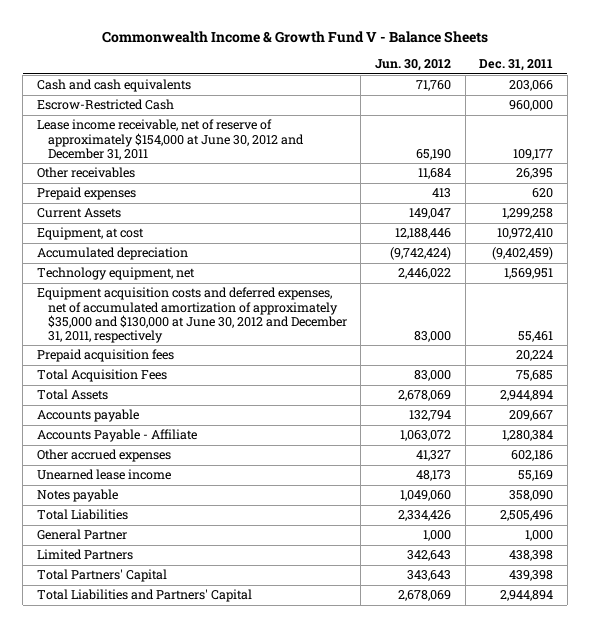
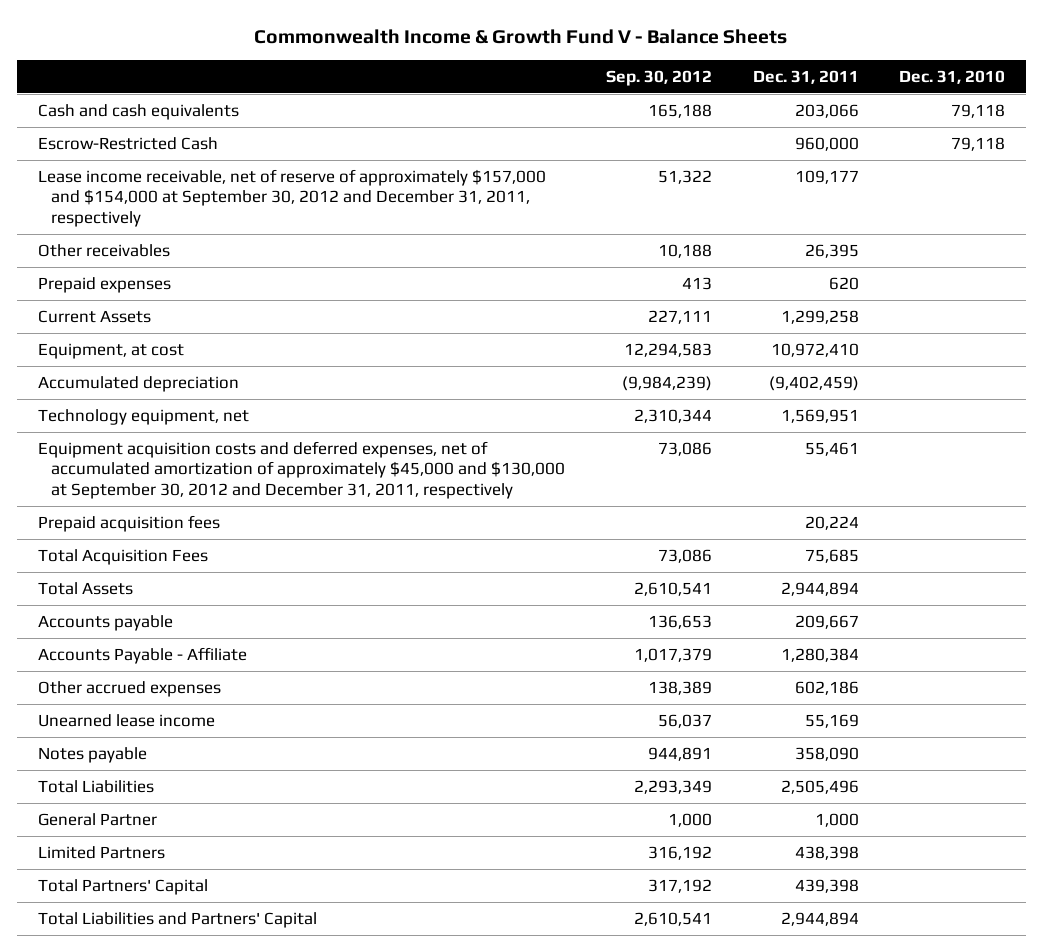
- | Jun. 30, 2012 | Dec. 31, 2011
+ | Sep. 30, 2012 | Dec. 31, 2011 | Dec. 31, 2010
- Lease income receivable, net of reserve of approximately $154,000 at June 30, 2012 and December 31, 2011 | 65,190 | 109,177
+ Lease income receivable, net of reserve of approximately $157,000 and $154,000 at September 30, 2012 and December 31, 2011, respectively | 51,322 | 109,177 |
- Equipment acquisition costs and deferred expenses, net of accumulated amortization of approximately $35,000 and $130,000 at June 30, 2012 and December 31, 2011, respectively | 83,000 | 55,461
+ Equipment acquisition costs and deferred expenses, net of accumulated amortization of approximately $45,000 and $130,000 at September 30, 2012 and December 31, 2011, respectively | 73,086 | 55,461 |

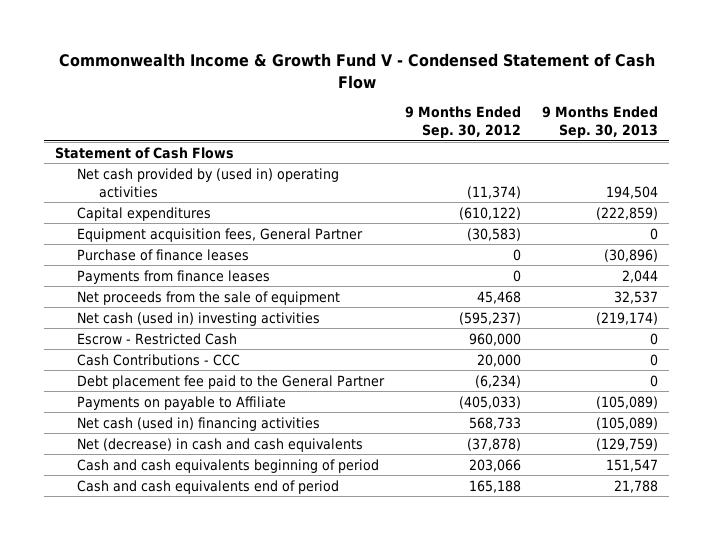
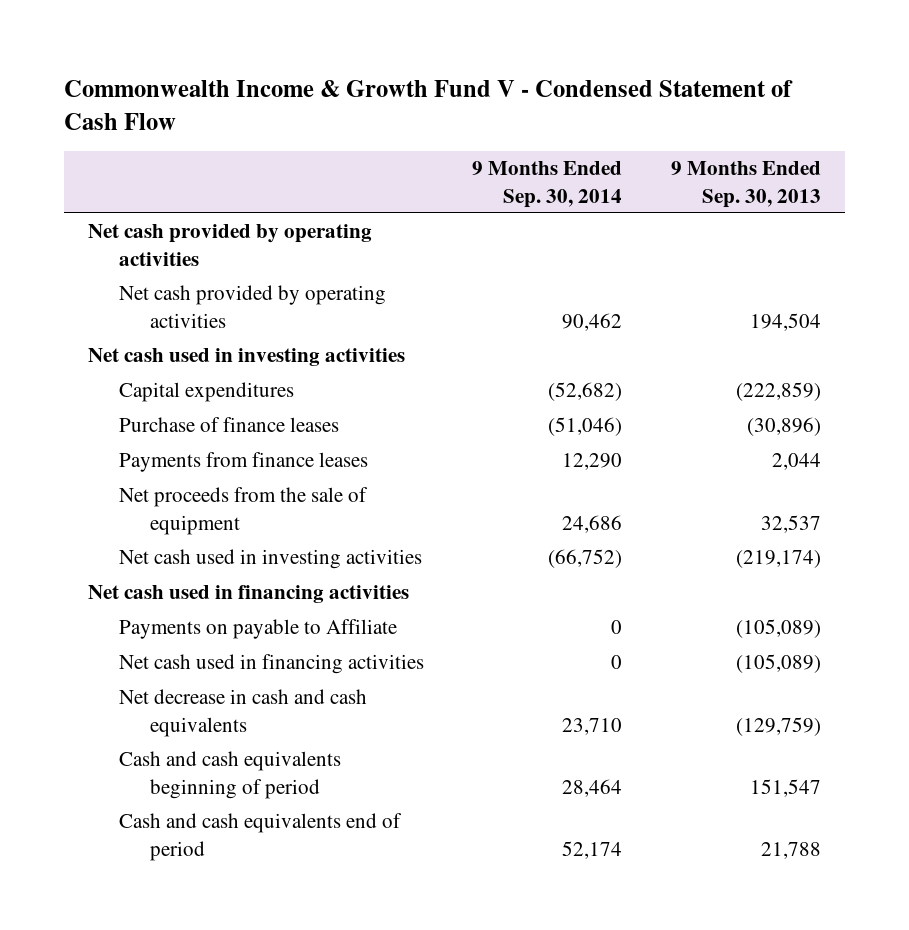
- | 9 Months Ended Sep. 30, 2012 | 9 Months Ended Sep. 30, 2013
+ | 9 Months Ended Sep. 30, 2014 | 9 Months Ended Sep. 30, 2013
- Statement of Cash Flows
- Net cash provided by (used in) operating activities | (11,374) | 194,504
+ Net cash provided by operating activities
+ Net cash provided by operating activities | 90,462 | 194,504
+ Net cash used in investing activities
- Equipment acquisition fees, General Partner | (30,583) | 0
- Net cash (used in) investing activities | (595,237) | (219,174)
- Escrow - Restricted Cash | 960,000 | 0
- Cash Contributions - CCC | 20,000 | 0
- Debt placement fee paid to the General Partner | (6,234) | 0
+ Net cash used in investing activities | (66,752) | (219,174)
+ Net cash used in financing activities
- Net cash (used in) financing activities | 568,733 | (105,089)
- Net (decrease) in cash and cash equivalents | (37,878) | (129,759)
+ Net cash used in financing activities | 0 | (105,089)
+ Net decrease in cash and cash equivalents | 23,710 | (129,759)

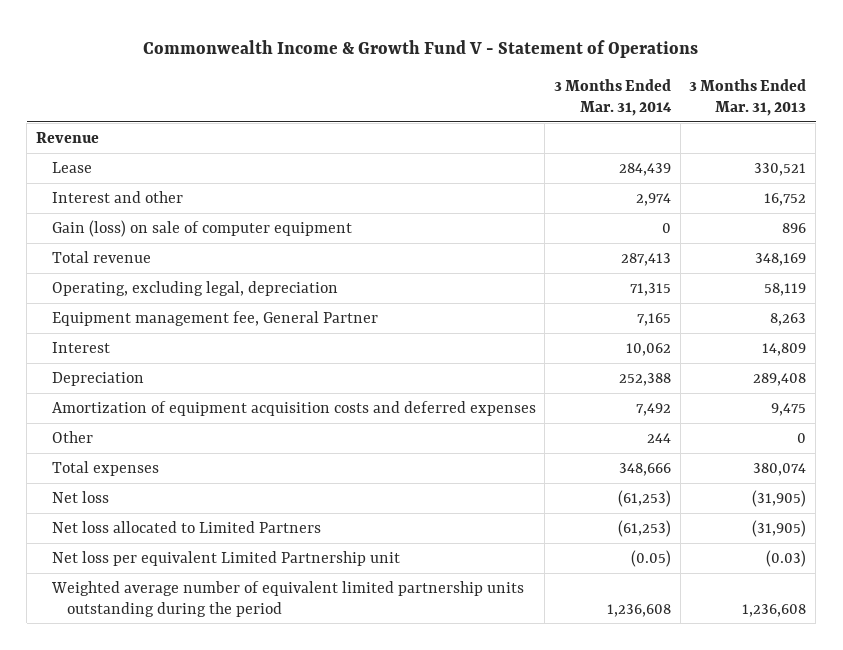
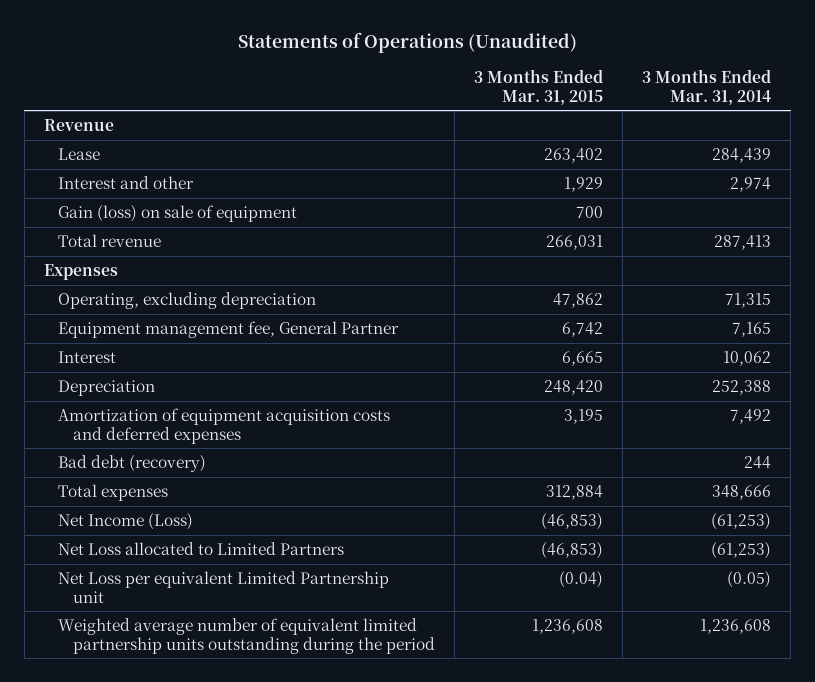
- Commonwealth Income & Growth Fund V - Statement of Operations
+ Statements of Operations (Unaudited)
- | 3 Months Ended Mar. 31, 2014 | 3 Months Ended Mar. 31, 2013
+ | 3 Months Ended Mar. 31, 2015 | 3 Months Ended Mar. 31, 2014
- Gain (loss) on sale of computer equipment | 0 | 896
+ Gain (loss) on sale of equipment | 700 |
- Operating, excluding legal, depreciation | 71,315 | 58,119
+ Expenses
+ Operating, excluding depreciation | 47,862 | 71,315
- Other | 244 | 0
+ Bad debt (recovery) | | 244
- Net loss | (61,253) | (31,905)
- Net loss allocated to Limited Partners | (61,253) | (31,905)
- Net loss per equivalent Limited Partnership unit | (0.05) | (0.03)
+ Net Income (Loss) | (46,853) | (61,253)
+ Net Loss allocated to Limited Partners | (46,853) | (61,253)
+ Net Loss per equivalent Limited Partnership unit | (0.04) | (0.05)

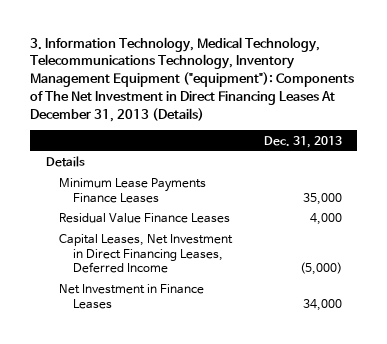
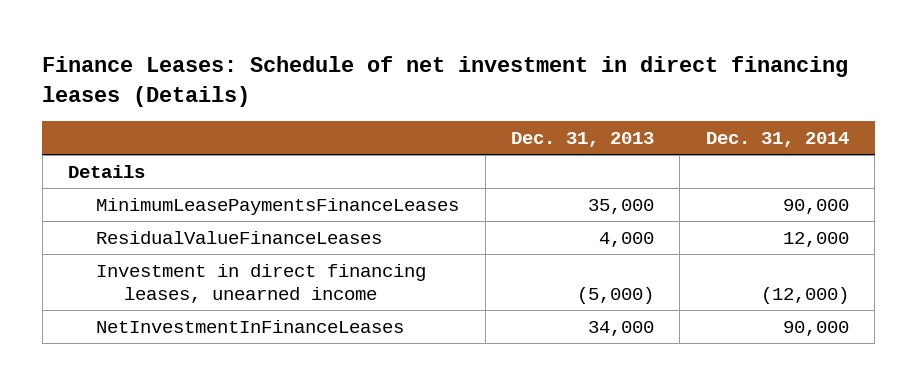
- 3. Information Technology, Medical Technology, Telecommunications Technology, Inventory Management Equipment ("equipment"): Components of The Net Investment in Direct Financing Leases At December 31, 2013 (Details)
+ Finance Leases: Schedule of net investment in direct financing leases (Details)
- | Dec. 31, 2013
+ | Dec. 31, 2013 | Dec. 31, 2014
- Minimum Lease Payments Finance Leases | 35,000
- Residual Value Finance Leases | 4,000
- Capital Leases, Net Investment in Direct Financing Leases, Deferred Income | (5,000)
- Net Investment in Finance Leases | 34,000
+ MinimumLeasePaymentsFinanceLeases | 35,000 | 90,000
+ ResidualValueFinanceLeases | 4,000 | 12,000
+ Investment in direct financing leases, unearned income | (5,000) | (12,000)
+ NetInvestmentInFinanceLeases | 34,000 | 90,000

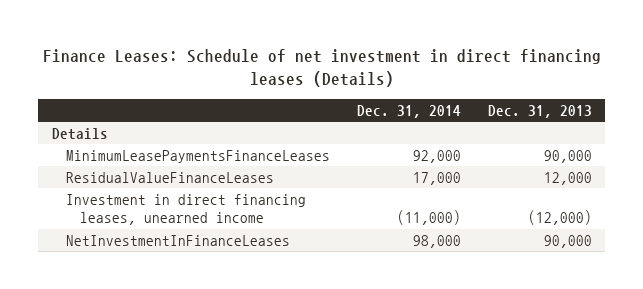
- | Dec. 31, 2013 | Dec. 31, 2014
+ | Dec. 31, 2014 | Dec. 31, 2013
- MinimumLeasePaymentsFinanceLeases | 35,000 | 90,000
- ResidualValueFinanceLeases | 4,000 | 12,000
- Investment in direct financing leases, unearned income | (5,000) | (12,000)
- NetInvestmentInFinanceLeases | 34,000 | 90,000
+ MinimumLeasePaymentsFinanceLeases | 92,000 | 90,000
+ ResidualValueFinanceLeases | 17,000 | 12,000
+ Investment in direct financing leases, unearned income | (11,000) | (12,000)
+ NetInvestmentInFinanceLeases | 98,000 | 90,000

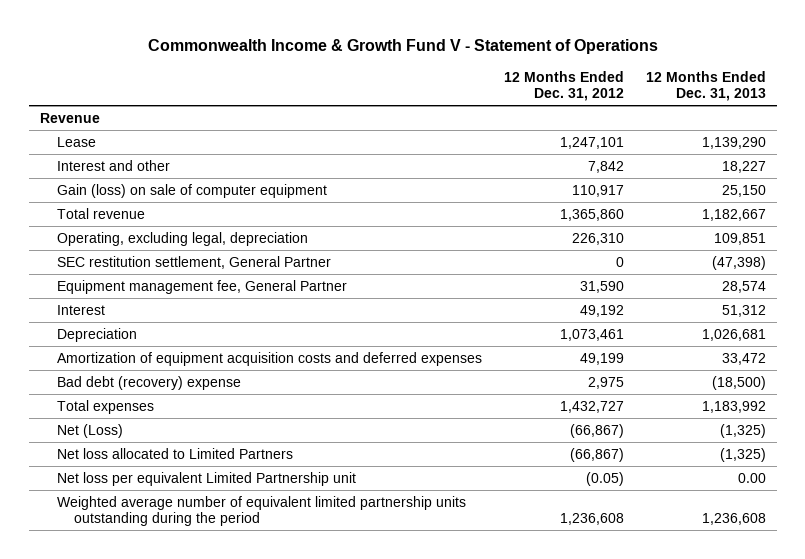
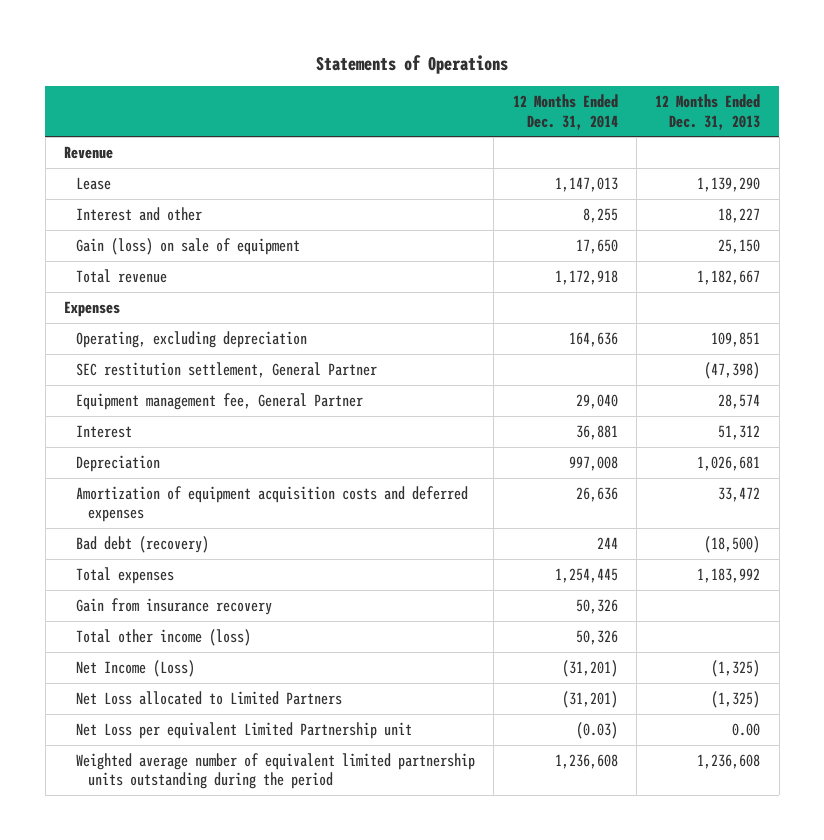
- Commonwealth Income & Growth Fund V - Statement of Operations
+ Statements of Operations
- | 12 Months Ended Dec. 31, 2012 | 12 Months Ended Dec. 31, 2013
+ | 12 Months Ended Dec. 31, 2014 | 12 Months Ended Dec. 31, 2013
- Gain (loss) on sale of computer equipment | 110,917 | 25,150
+ Gain (loss) on sale of equipment | 17,650 | 25,150
- Operating, excluding legal, depreciation | 226,310 | 109,851
+ Expenses
+ Operating, excluding depreciation | 164,636 | 109,851
- Bad debt (recovery) expense | 2,975 | (18,500)
+ Bad debt (recovery) | 244 | (18,500)
- Net (Loss) | (66,867) | (1,325)
- Net loss allocated to Limited Partners | (66,867) | (1,325)
- Net loss per equivalent Limited Partnership unit | (0.05) | 0.00
+ Gain from insurance recovery | 50,326 |
+ Total other income (loss) | 50,326 |
+ Net Income (Loss) | (31,201) | (1,325)
+ Net Loss allocated to Limited Partners | (31,201) | (1,325)
+ Net Loss per equivalent Limited Partnership unit | (0.03) | 0.00

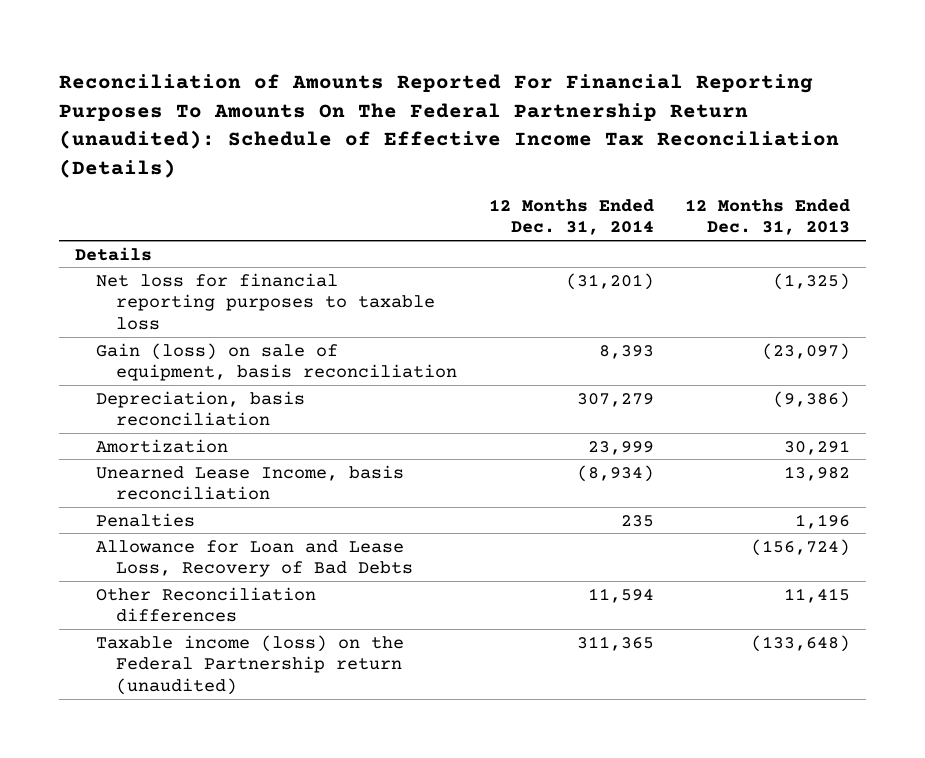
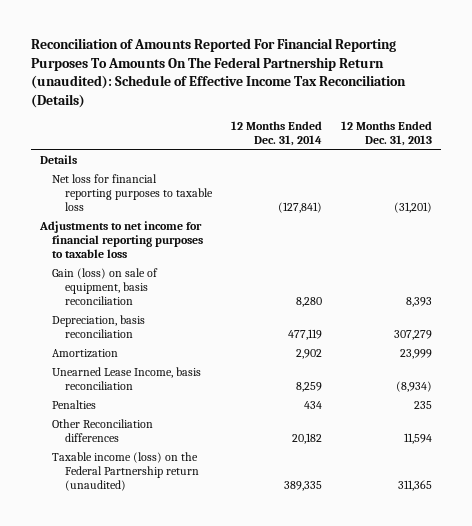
- Net loss for financial reporting purposes to taxable loss | (31,201) | (1,325)
- Gain (loss) on sale of equipment, basis reconciliation | 8,393 | (23,097)
- Depreciation, basis reconciliation | 307,279 | (9,386)
- Amortization | 23,999 | 30,291
- Unearned Lease Income, basis reconciliation | (8,934) | 13,982
- Penalties | 235 | 1,196
- Allowance for Loan and Lease Loss, Recovery of Bad Debts | | (156,724)
- Other Reconciliation differences | 11,594 | 11,415
- Taxable income (loss) on the Federal Partnership return (unaudited) | 311,365 | (133,648)
+ Net loss for financial reporting purposes to taxable loss | (127,841) | (31,201)
+ Adjustments to net income for financial reporting purposes to taxable loss
+ Gain (loss) on sale of equipment, basis reconciliation | 8,280 | 8,393
+ Depreciation, basis reconciliation | 477,119 | 307,279
+ Amortization | 2,902 | 23,999
+ Unearned Lease Income, basis reconciliation | 8,259 | (8,934)
+ Penalties | 434 | 235
+ Other Reconciliation differences | 20,182 | 11,594
+ Taxable income (loss) on the Federal Partnership return (unaudited) | 389,335 | 311,365

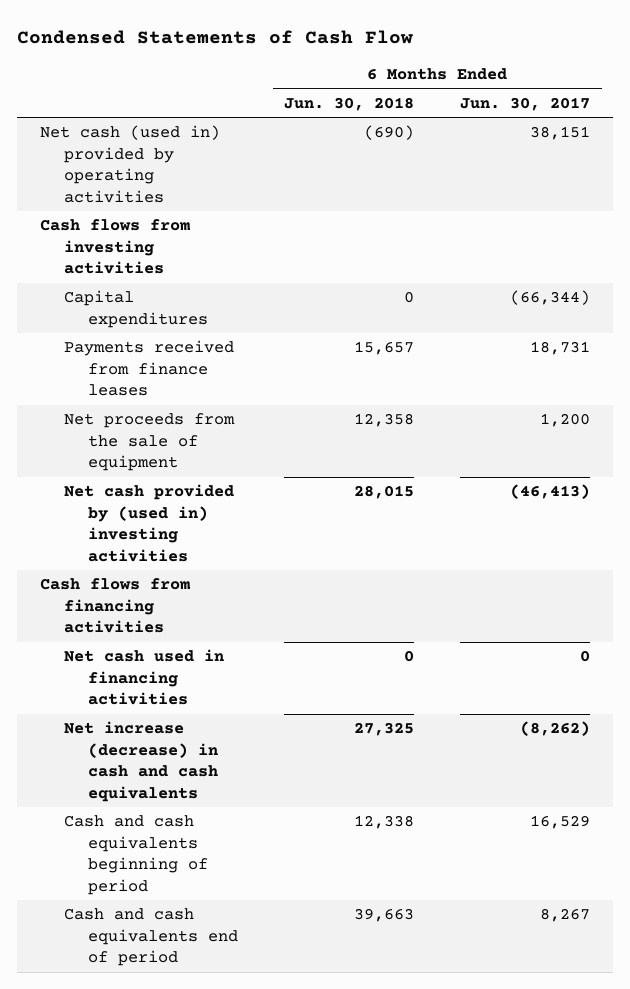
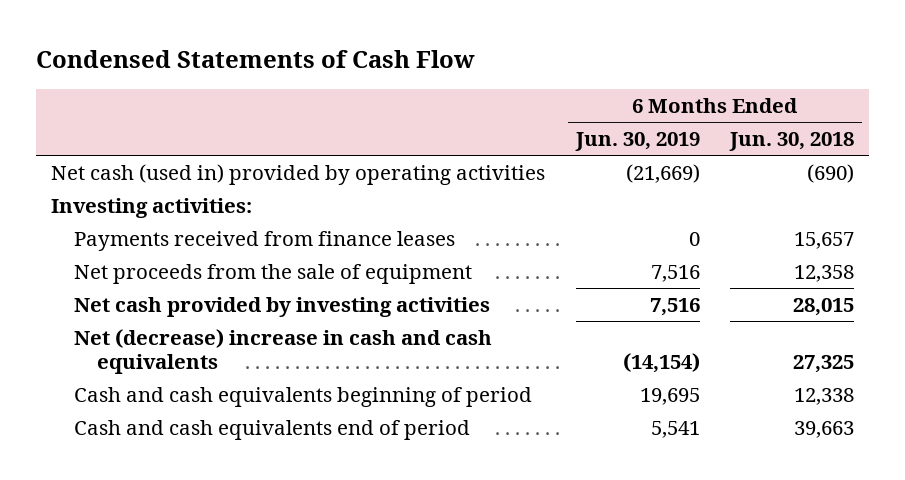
- | 6 Months Ended Jun. 30, 2018 | 6 Months Ended Jun. 30, 2017
+ | 6 Months Ended Jun. 30, 2019 | 6 Months Ended Jun. 30, 2018
- Cash flows from investing activities
- Capital expenditures | 0 | (66,344)
+ Investing activities:
- Net cash provided by (used in) investing activities | 28,015 | (46,413)
- Cash flows from financing activities
- Net cash used in financing activities | 0 | 0
- Net increase (decrease) in cash and cash equivalents | 27,325 | (8,262)
+ Net cash provided by investing activities | 7,516 | 28,015
+ Net (decrease) increase in cash and cash equivalents | (14,154) | 27,325

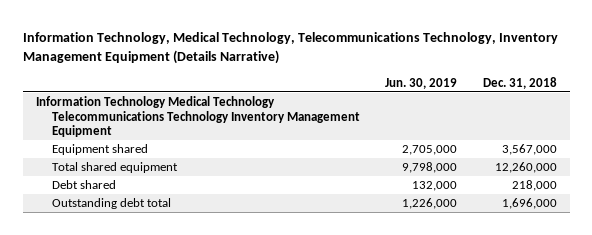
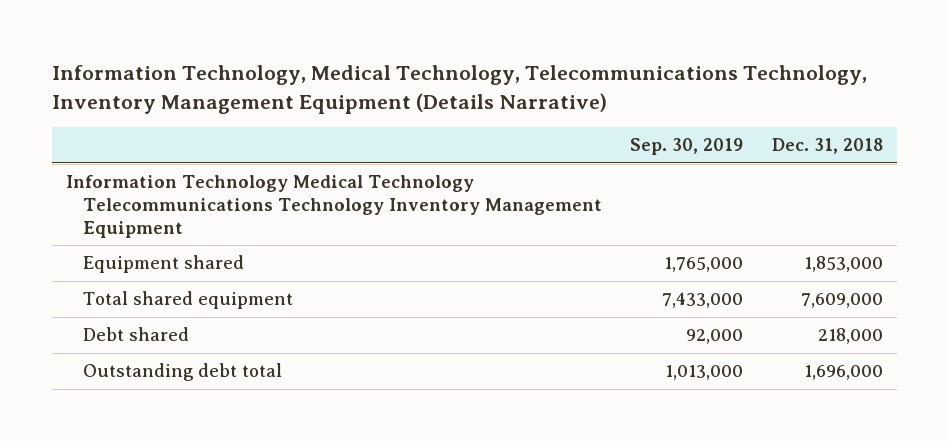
- | Jun. 30, 2019 | Dec. 31, 2018
+ | Sep. 30, 2019 | Dec. 31, 2018
- Equipment shared | 2,705,000 | 3,567,000
- Total shared equipment | 9,798,000 | 12,260,000
+ Equipment shared | 1,765,000 | 1,853,000
+ Total shared equipment | 7,433,000 | 7,609,000

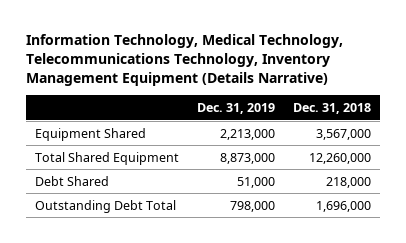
- | Sep. 30, 2019 | Dec. 31, 2018
+ | Dec. 31, 2019 | Dec. 31, 2018
- Information Technology Medical Technology Telecommunications Technology Inventory Management Equipment
- Equipment shared | 1,765,000 | 1,853,000
- Total shared equipment | 7,433,000 | 7,609,000
- Debt shared | 92,000 | 218,000
- Outstanding debt total | 1,013,000 | 1,696,000
+ Equipment Shared | 2,213,000 | 3,567,000
+ Total Shared Equipment | 8,873,000 | 12,260,000
+ Debt Shared | 51,000 | 218,000
+ Outstanding Debt Total | 798,000 | 1,696,000

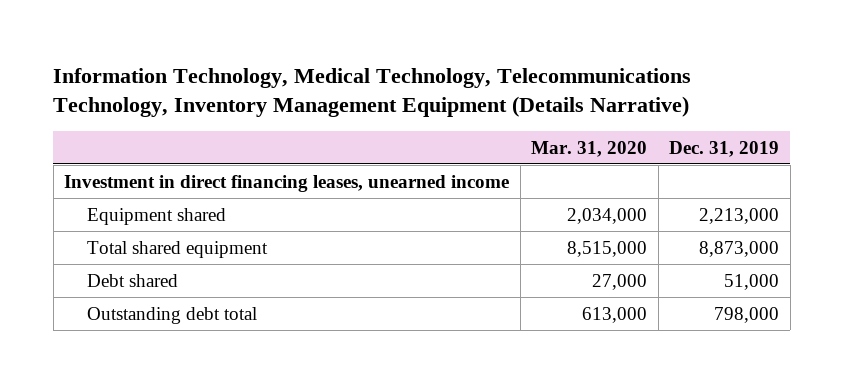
- | Dec. 31, 2019 | Dec. 31, 2018
+ | Mar. 31, 2020 | Dec. 31, 2019
- Equipment Shared | 2,213,000 | 3,567,000
- Total Shared Equipment | 8,873,000 | 12,260,000
- Debt Shared | 51,000 | 218,000
- Outstanding Debt Total | 798,000 | 1,696,000
+ Investment in direct financing leases, unearned income
+ Equipment shared | 2,034,000 | 2,213,000
+ Total shared equipment | 8,515,000 | 8,873,000
+ Debt shared | 27,000 | 51,000
+ Outstanding debt total | 613,000 | 798,000

